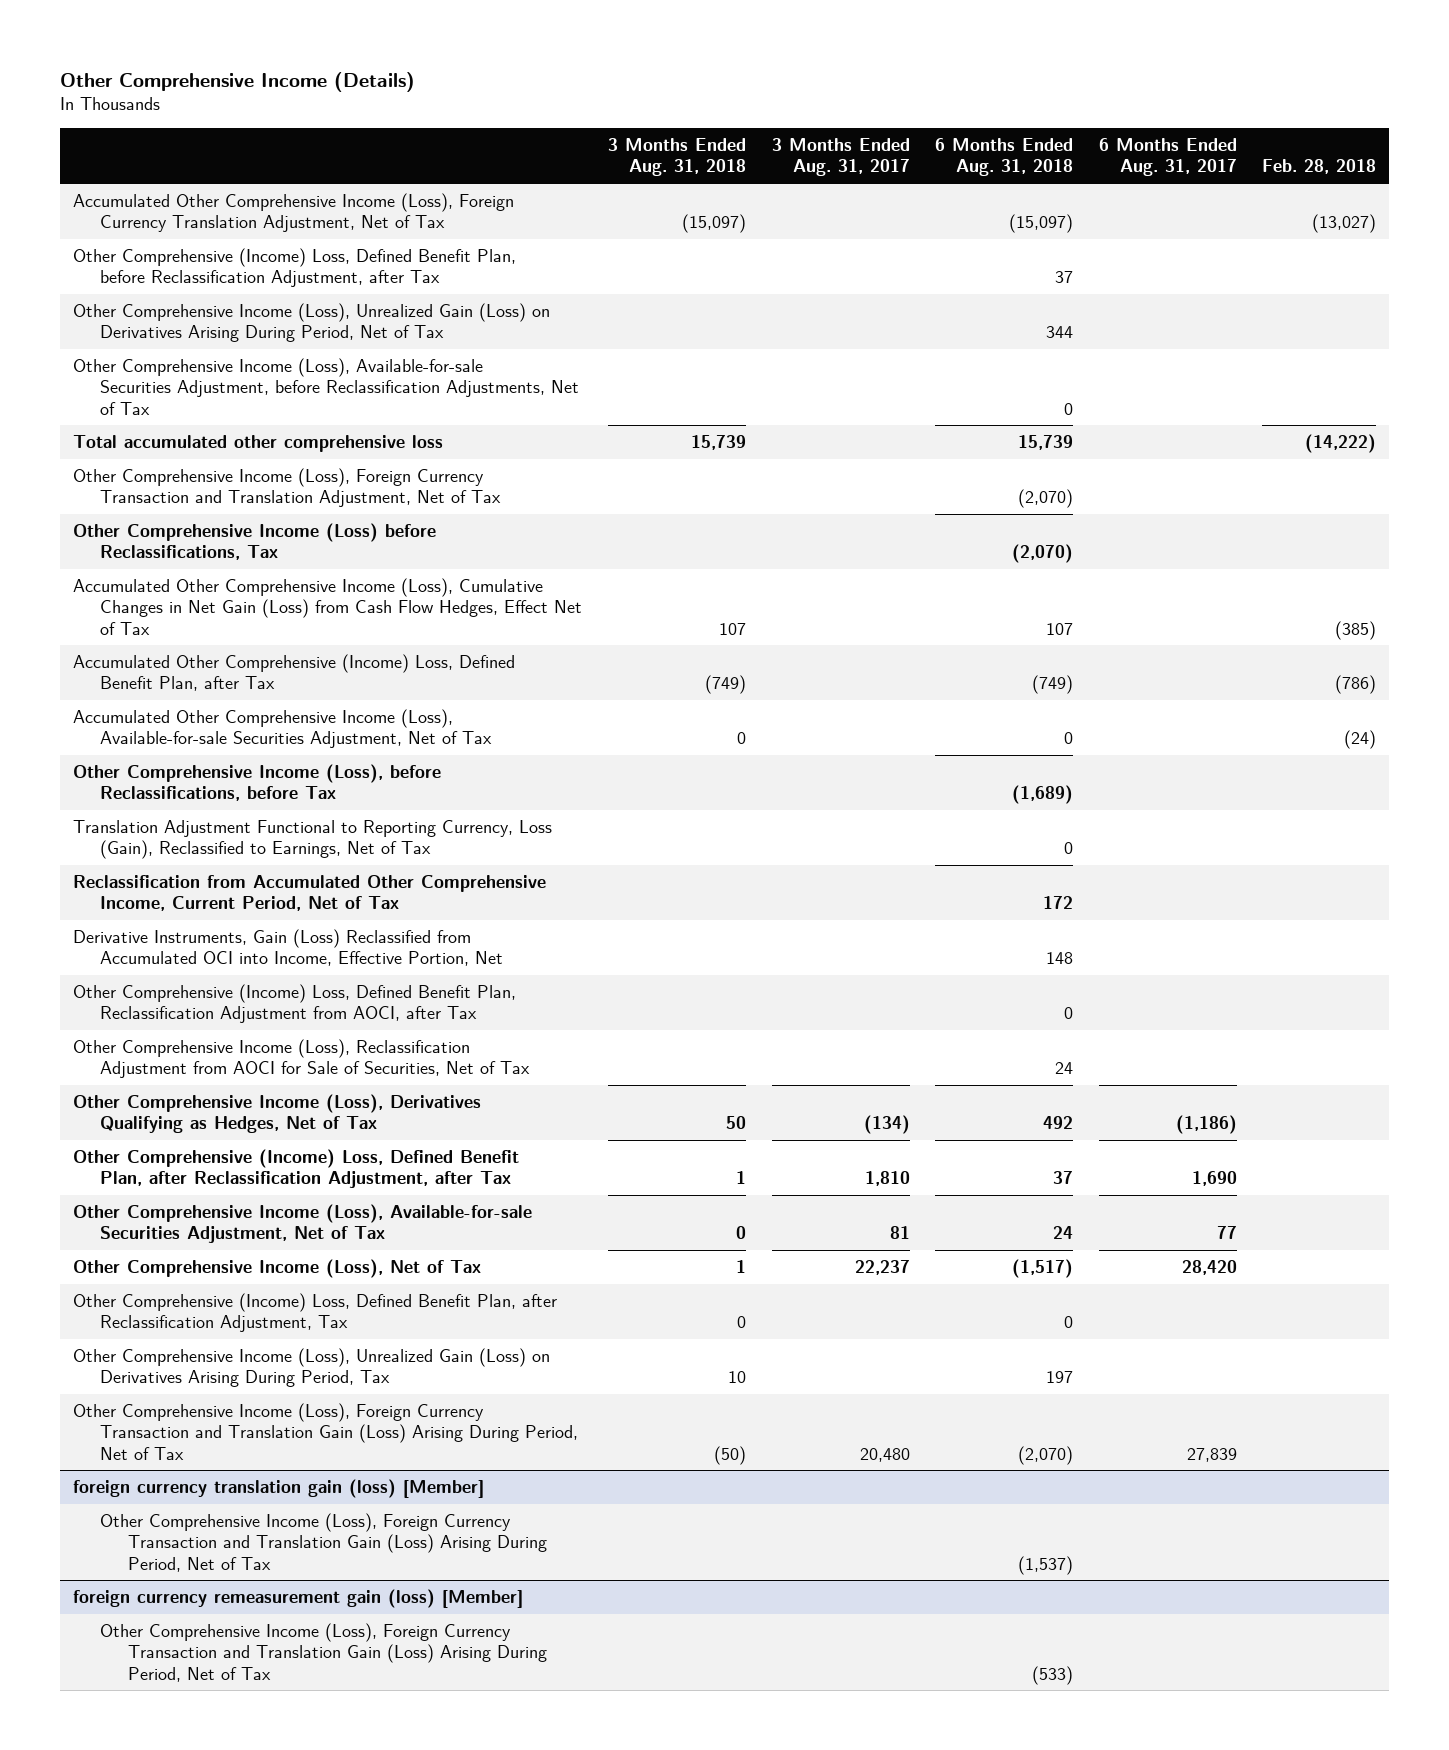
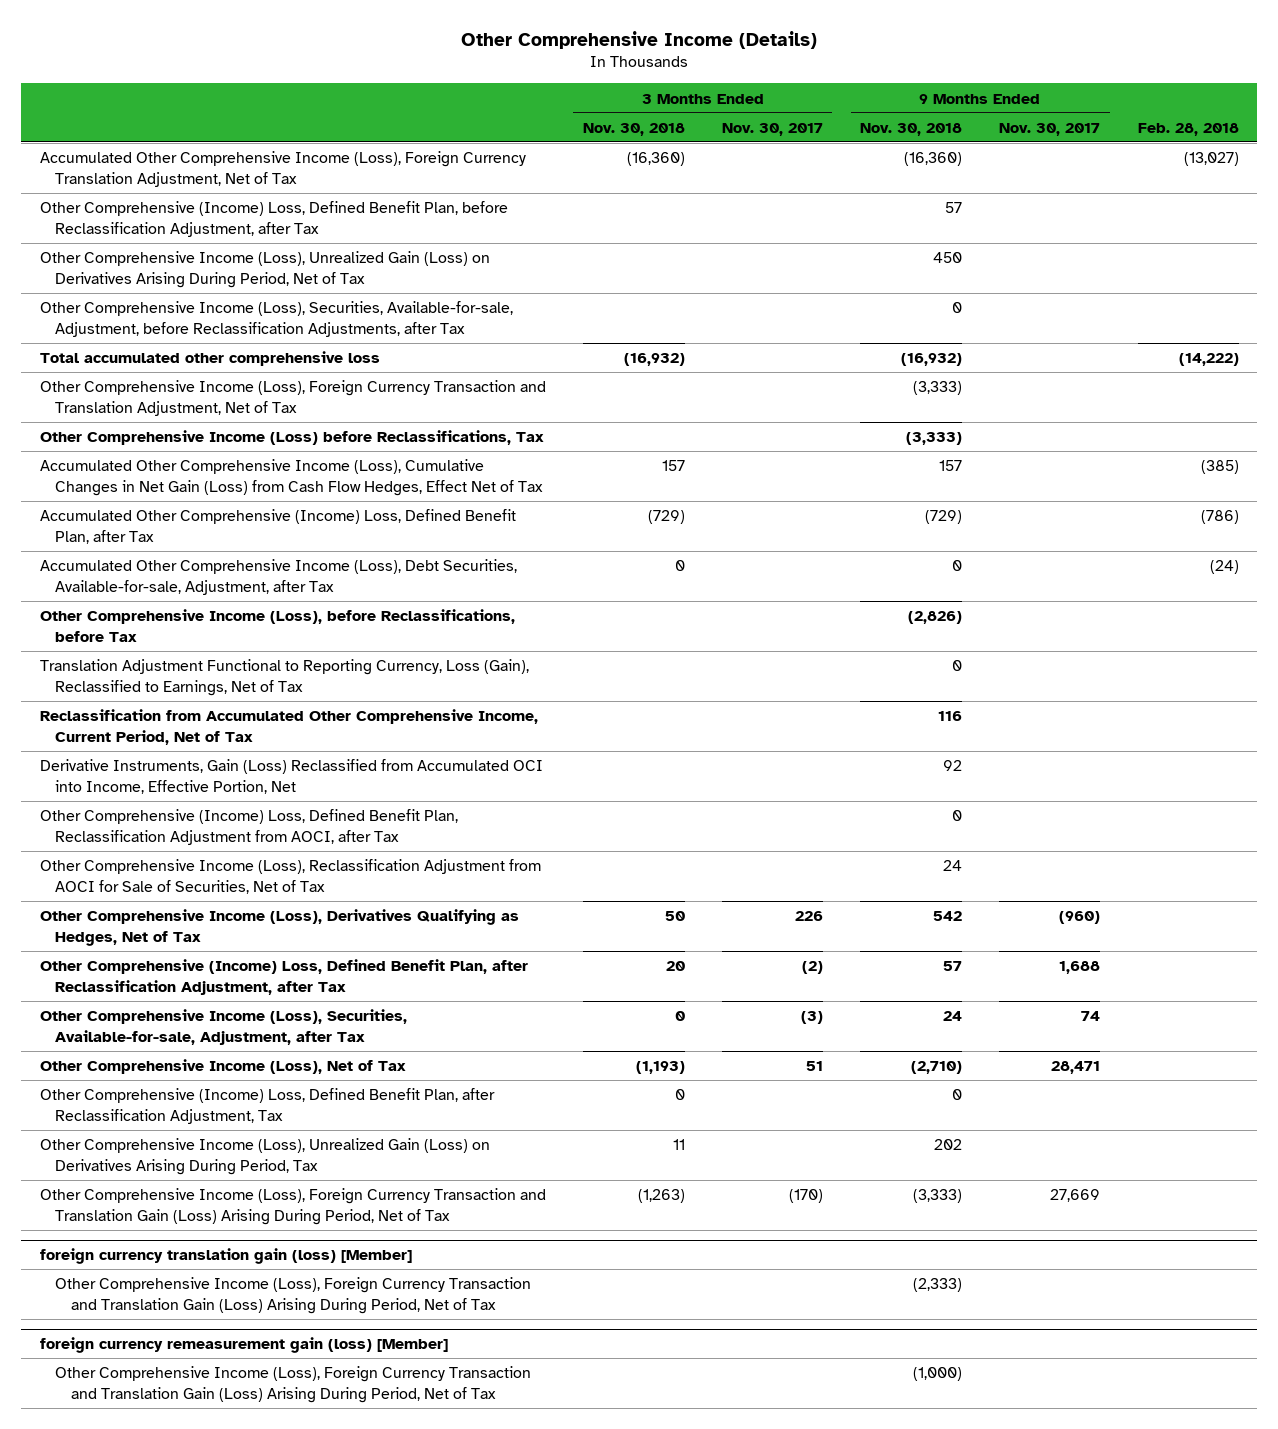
- | 3 Months Ended Aug. 31, 2018 | 3 Months Ended Aug. 31, 2017 | 6 Months Ended Aug. 31, 2018 | 6 Months Ended Aug. 31, 2017 | Feb. 28, 2018
+ | 3 Months Ended Nov. 30, 2018 | 3 Months Ended Nov. 30, 2017 | 9 Months Ended Nov. 30, 2018 | 9 Months Ended Nov. 30, 2017 | Feb. 28, 2018
- Other Comprehensive Income (Loss), Available-for-sale Securities Adjustment, before Reclassification Adjustments, Net of Tax | | | 0 | |
+ Other Comprehensive Income (Loss), Securities, Available-for-sale, Adjustment, before Reclassification Adjustments, after Tax | | | 0 | |
- Accumulated Other Comprehensive Income (Loss), Available-for-sale Securities Adjustment, Net of Tax | 0 | | 0 | | (24)
+ Accumulated Other Comprehensive Income (Loss), Debt Securities, Available-for-sale, Adjustment, after Tax | 0 | | 0 | | (24)
- Other Comprehensive Income (Loss), Available-for-sale Securities Adjustment, Net of Tax | 0 | 81 | 24 | 77 |
+ Other Comprehensive Income (Loss), Securities, Available-for-sale, Adjustment, after Tax | 0 | (3) | 24 | 74 |

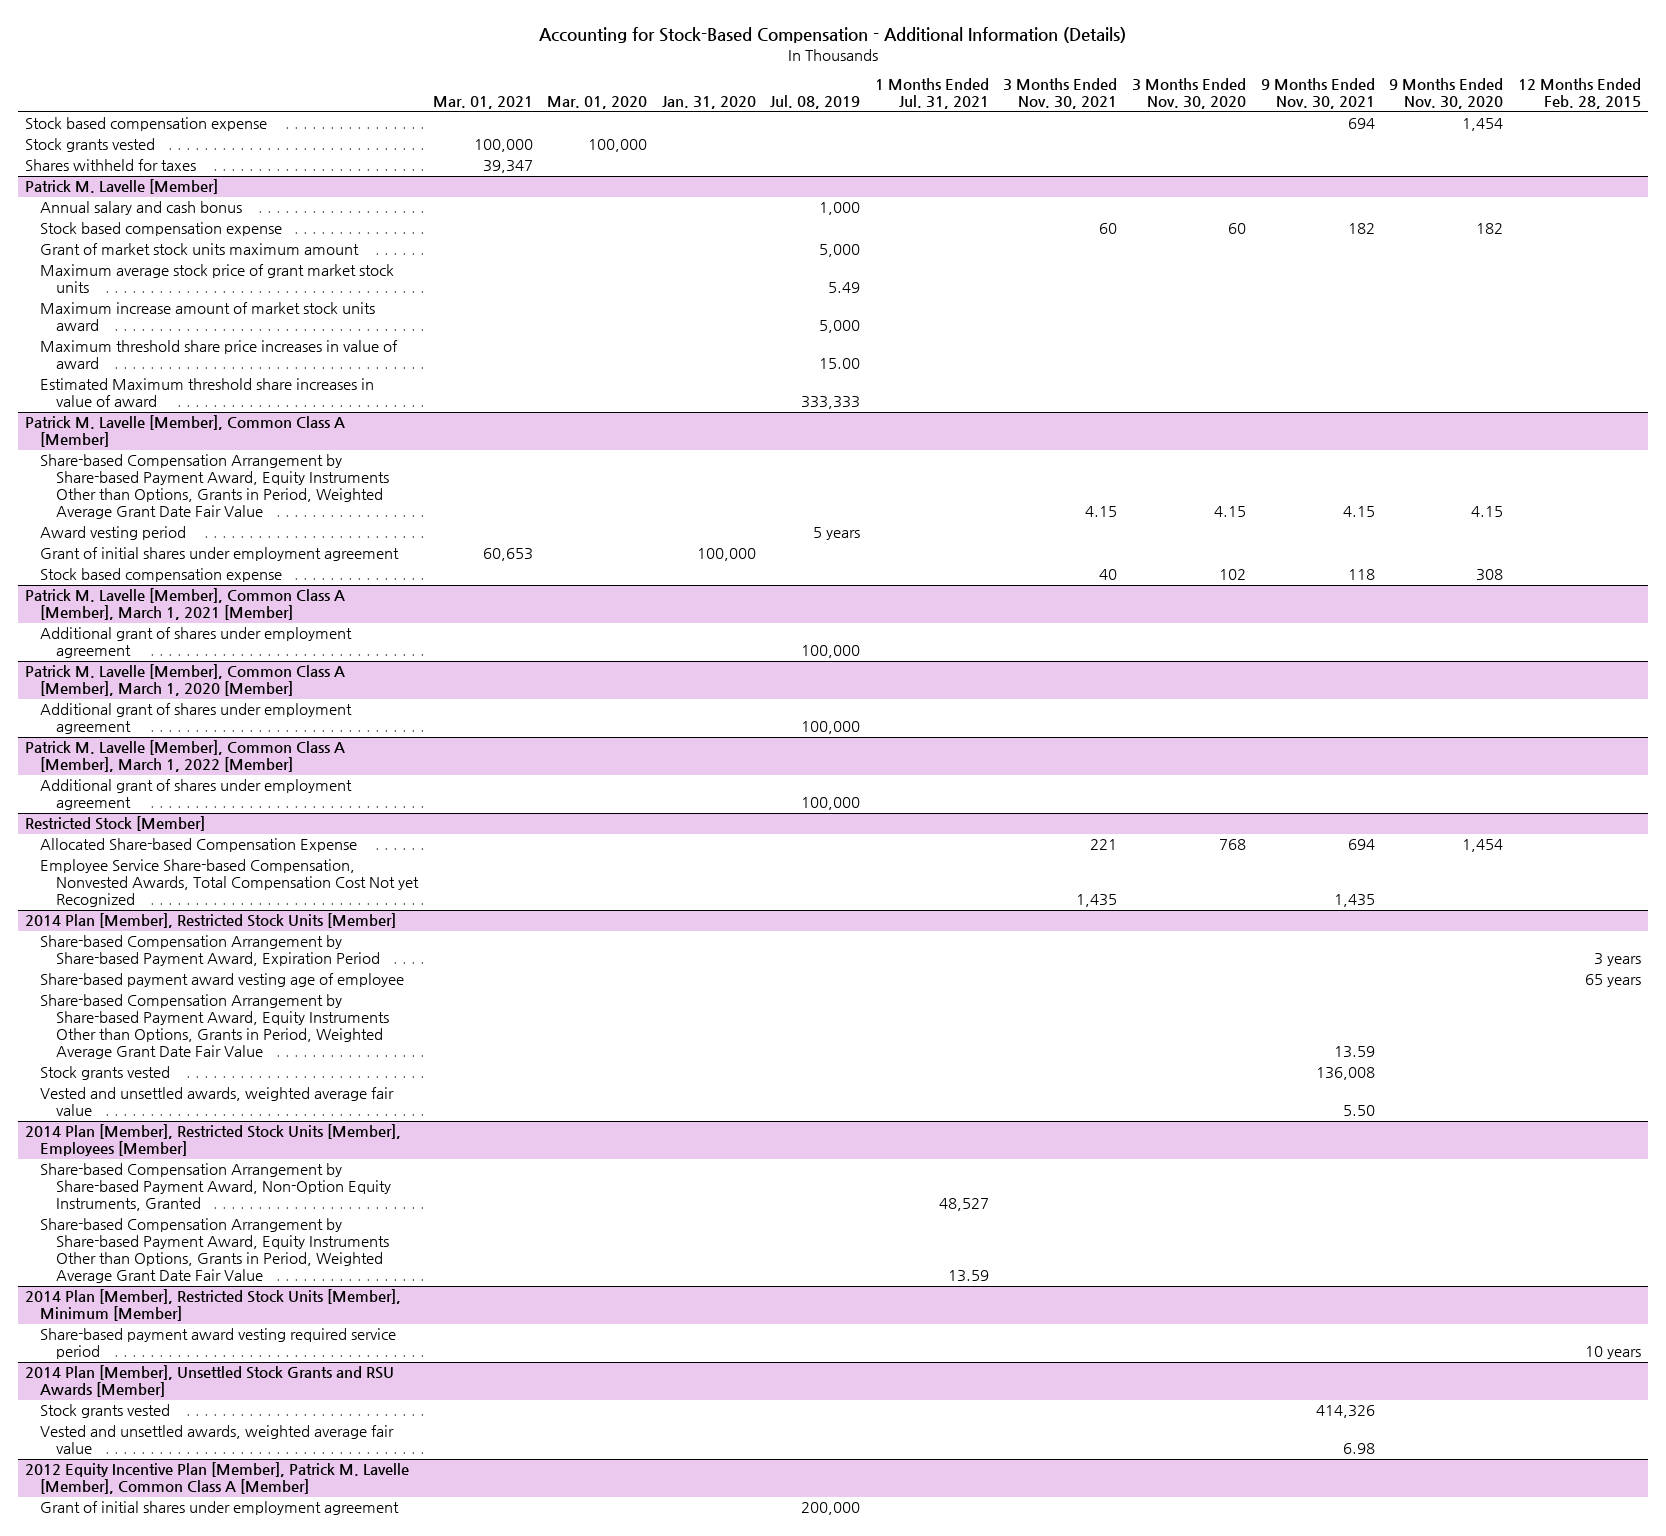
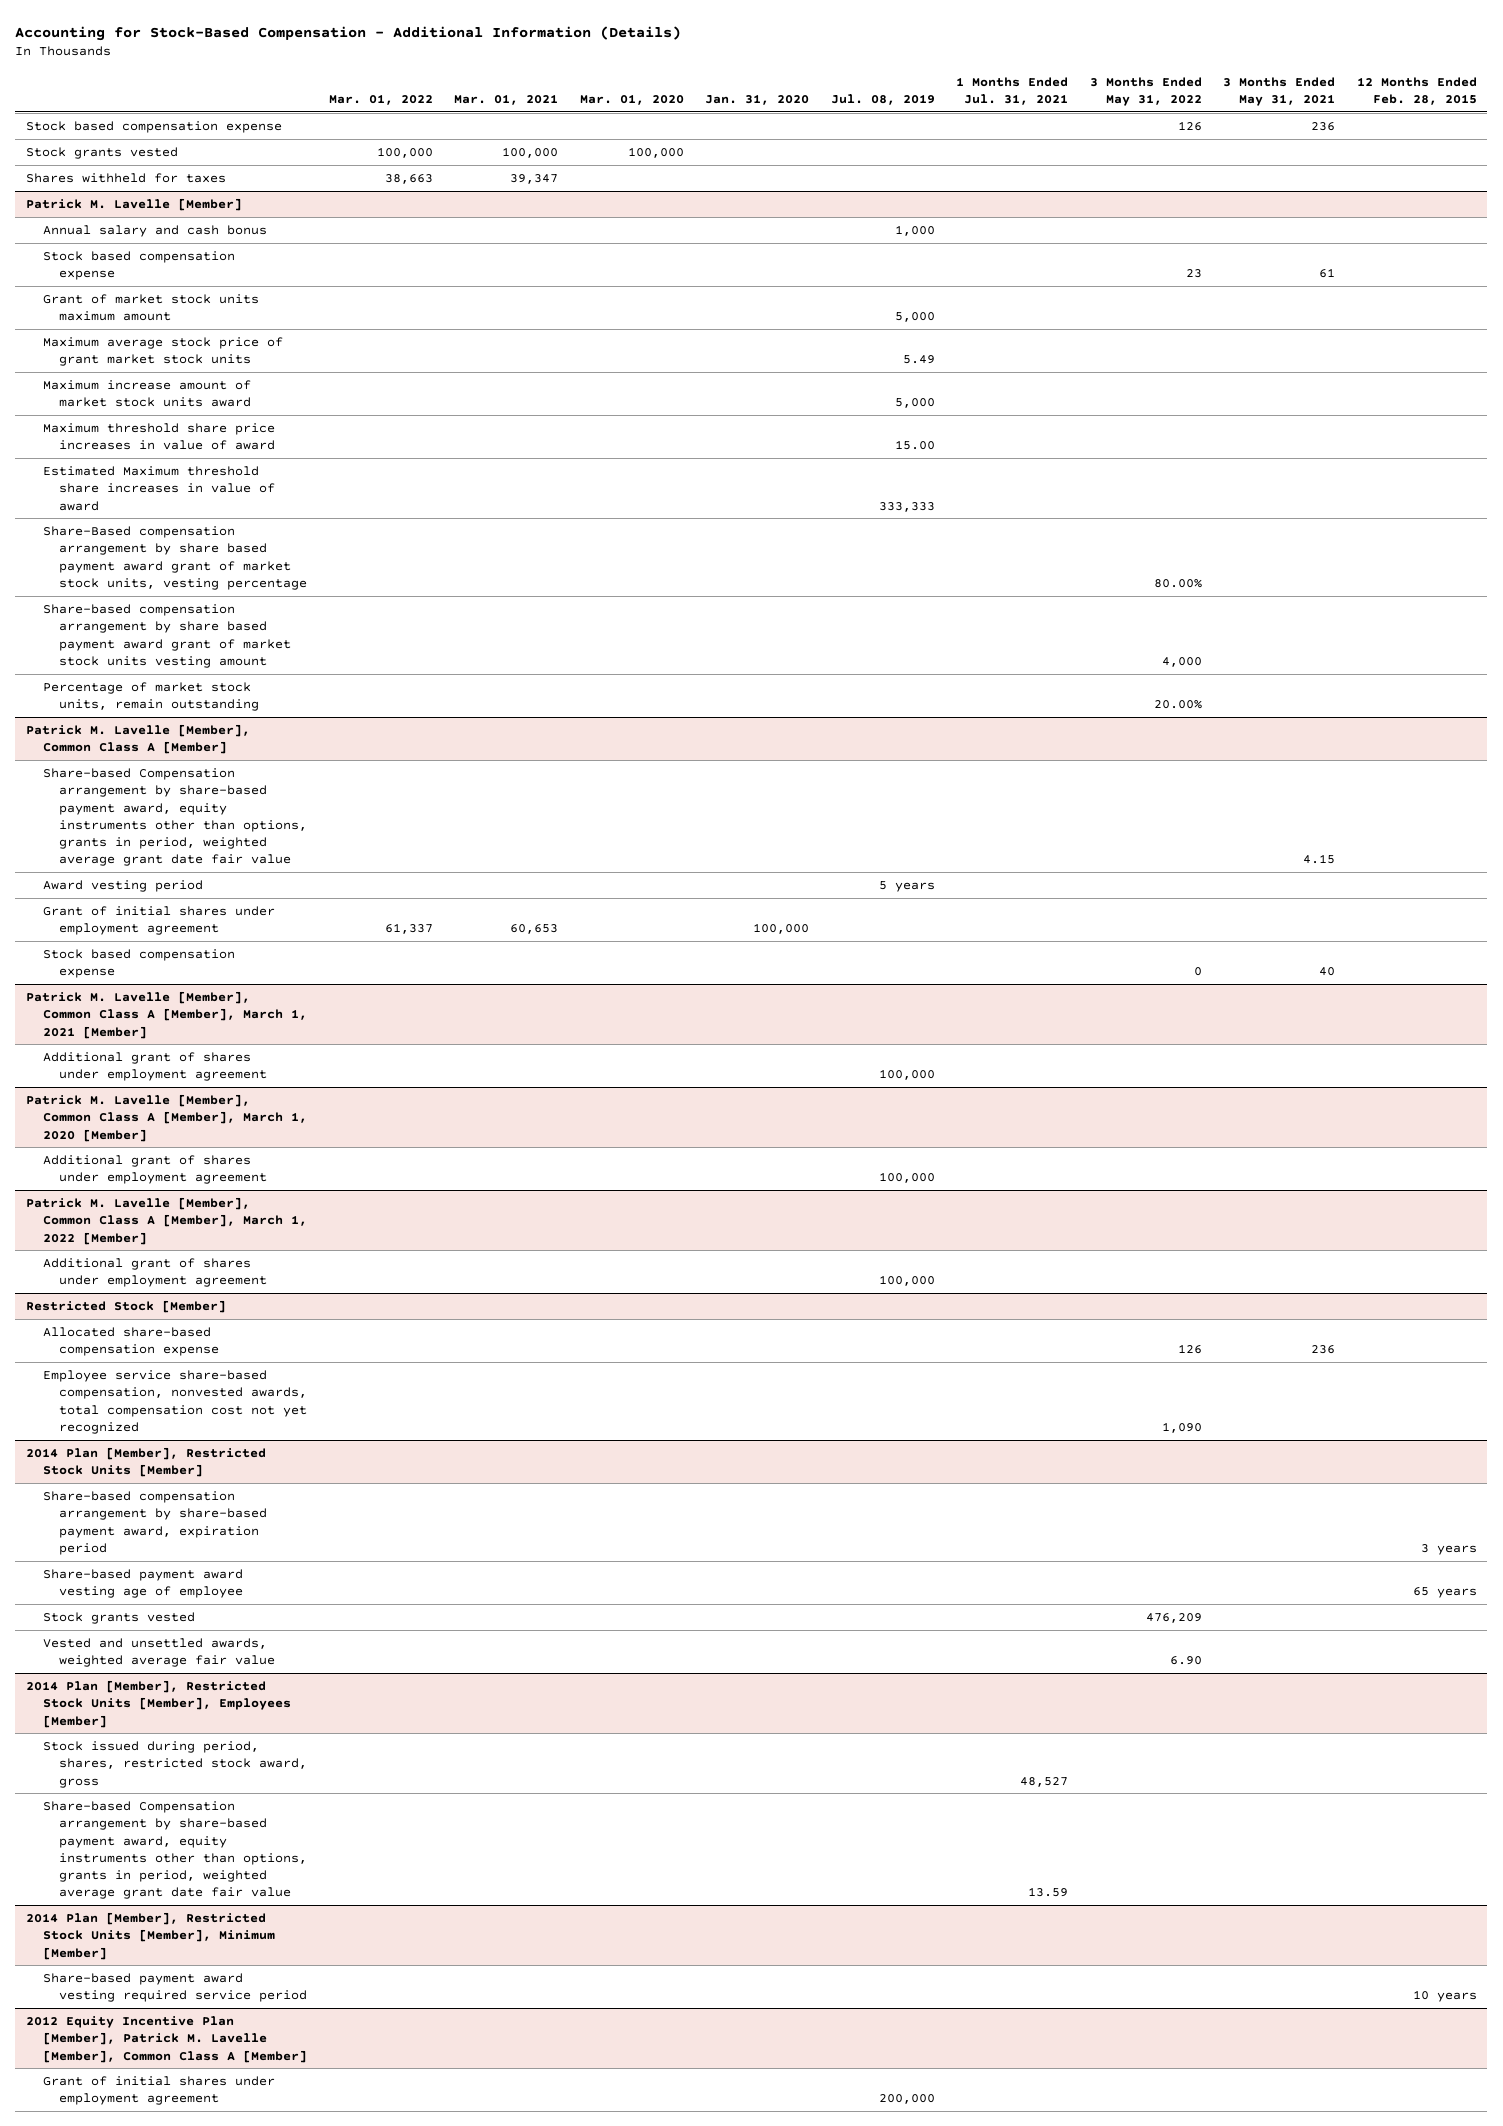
- | Mar. 01, 2021 | Mar. 01, 2020 | Jan. 31, 2020 | Jul. 08, 2019 | 1 Months Ended Jul. 31, 2021 | 3 Months Ended Nov. 30, 2021 | 3 Months Ended Nov. 30, 2020 | 9 Months Ended Nov. 30, 2021 | 9 Months Ended Nov. 30, 2020 | 12 Months Ended Feb. 28, 2015
+ | Mar. 01, 2022 | Mar. 01, 2021 | Mar. 01, 2020 | Jan. 31, 2020 | Jul. 08, 2019 | 1 Months Ended Jul. 31, 2021 | 3 Months Ended May 31, 2022 | 3 Months Ended May 31, 2021 | 12 Months Ended Feb. 28, 2015
@ Patrick M. Lavelle [Member]
+ Share-Based compensation arrangement by share based payment award grant of market stock units, vesting percentage | | | | | | | 80.00% | |
+ Share-based compensation arrangement by share based payment award grant of market stock units vesting amount | | | | | | | 4,000 | |
+ Percentage of market stock units, remain outstanding | | | | | | | 20.00% | |
@ Patrick M. Lavelle [Member], Common Class A [Member]
- Share-based Compensation Arrangement by Share-based Payment Award, Equity Instruments Other than Options, Grants in Period, Weighted Average Grant Date Fair Value | | | | | | 4.15 | 4.15 | 4.15 | 4.15 |
+ Share-based Compensation arrangement by share-based payment award, equity instruments other than options, grants in period, weighted average grant date fair value | | | | | | | | 4.15 |
@ Restricted Stock [Member]
- Allocated Share-based Compensation Expense | | | | | | 221 | 768 | 694 | 1,454 |
- Employee Service Share-based Compensation, Nonvested Awards, Total Compensation Cost Not yet Recognized | | | | | | 1,435 | | 1,435 | |
+ Allocated share-based compensation expense | | | | | | | 126 | 236 |
+ Employee service share-based compensation, nonvested awards, total compensation cost not yet recognized | | | | | | | 1,090 | |
@ 2014 Plan [Member], Restricted Stock Units [Member]
- Share-based Compensation Arrangement by Share-based Payment Award, Expiration Period | | | | | | | | | | 3 years
+ Share-based compensation arrangement by share-based payment award, expiration period | | | | | | | | | 3 years
- Share-based Compensation Arrangement by Share-based Payment Award, Equity Instruments Other than Options, Grants in Period, Weighted Average Grant Date Fair Value | | | | | | | | 13.59 | |
@ 2014 Plan [Member], Restricted Stock Units [Member], Employees [Member]
- Share-based Compensation Arrangement by Share-based Payment Award, Non-Option Equity Instruments, Granted | | | | | 48,527 | | | | |
- Share-based Compensation Arrangement by Share-based Payment Award, Equity Instruments Other than Options, Grants in Period, Weighted Average Grant Date Fair Value | | | | | 13.59 | | | | |
+ Stock issued during period, shares, restricted stock award, gross | | | | | | 48,527 | | |
+ Share-based Compensation arrangement by share-based payment award, equity instruments other than options, grants in period, weighted average grant date fair value | | | | | | 13.59 | | |
- 2014 Plan [Member], Unsettled Stock Grants and RSU Awards [Member]
- Stock grants vested | | | | | | | | 414,326 | |
- Vested and unsettled awards, weighted average fair value | | | | | | | | 6.98 | |

